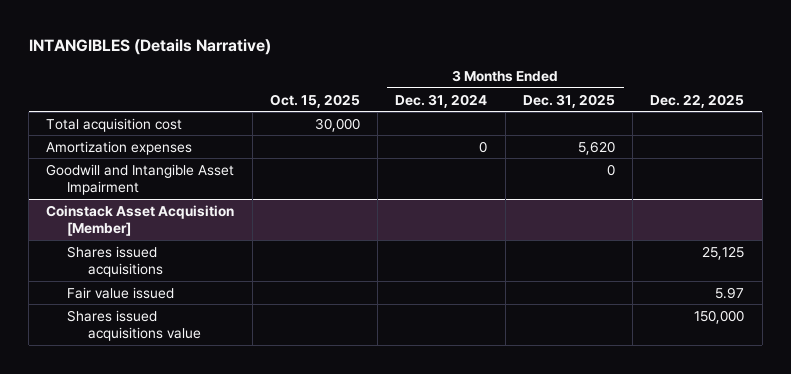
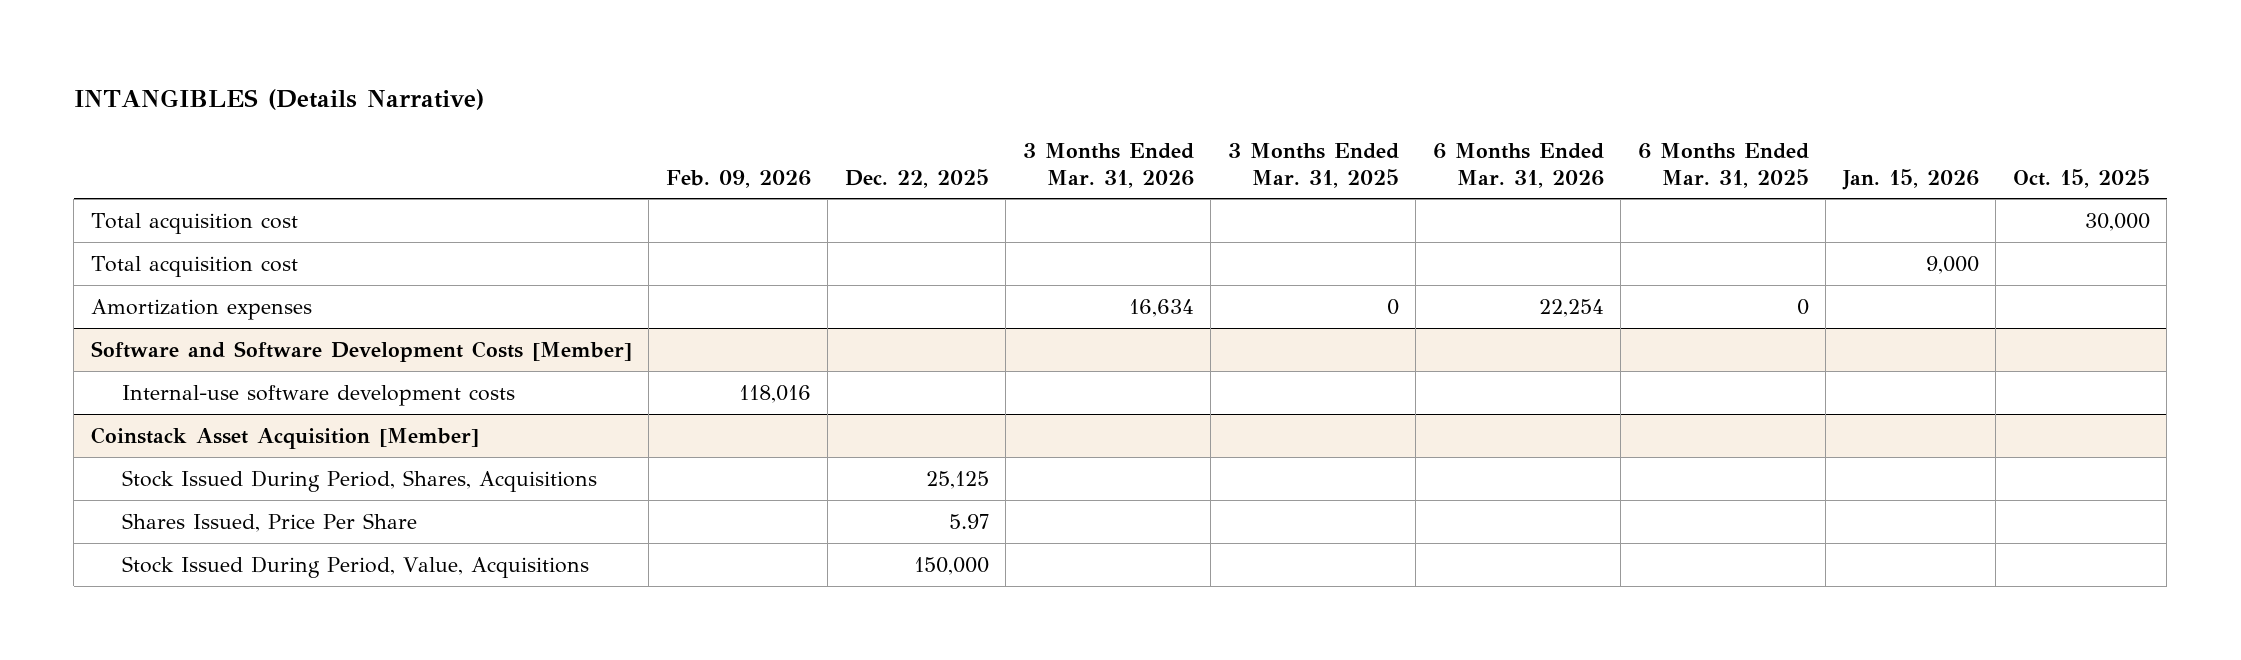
- | Oct. 15, 2025 | 3 Months Ended Dec. 31, 2024 | 3 Months Ended Dec. 31, 2025 | Dec. 22, 2025
+ | Feb. 09, 2026 | Dec. 22, 2025 | 3 Months Ended Mar. 31, 2026 | 3 Months Ended Mar. 31, 2025 | 6 Months Ended Mar. 31, 2026 | 6 Months Ended Mar. 31, 2025 | Jan. 15, 2026 | Oct. 15, 2025
+ Total acquisition cost | | | | | | | 9,000 |
- Goodwill and Intangible Asset Impairment | | | 0 |
+ Software and Software Development Costs [Member]
+ Internal-use software development costs | 118,016 | | | | | | |
@ Coinstack Asset Acquisition [Member]
- Shares issued acquisitions | | | | 25,125
- Fair value issued | | | | 5.97
- Shares issued acquisitions value | | | | 150,000
+ Stock Issued During Period, Shares, Acquisitions | | 25,125 | | | | | |
+ Shares Issued, Price Per Share | | 5.97 | | | | | |
+ Stock Issued During Period, Value, Acquisitions | | 150,000 | | | | | |

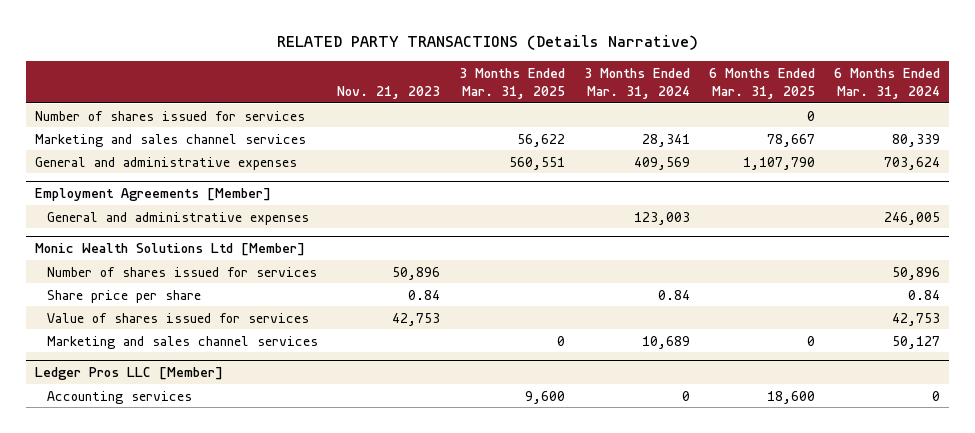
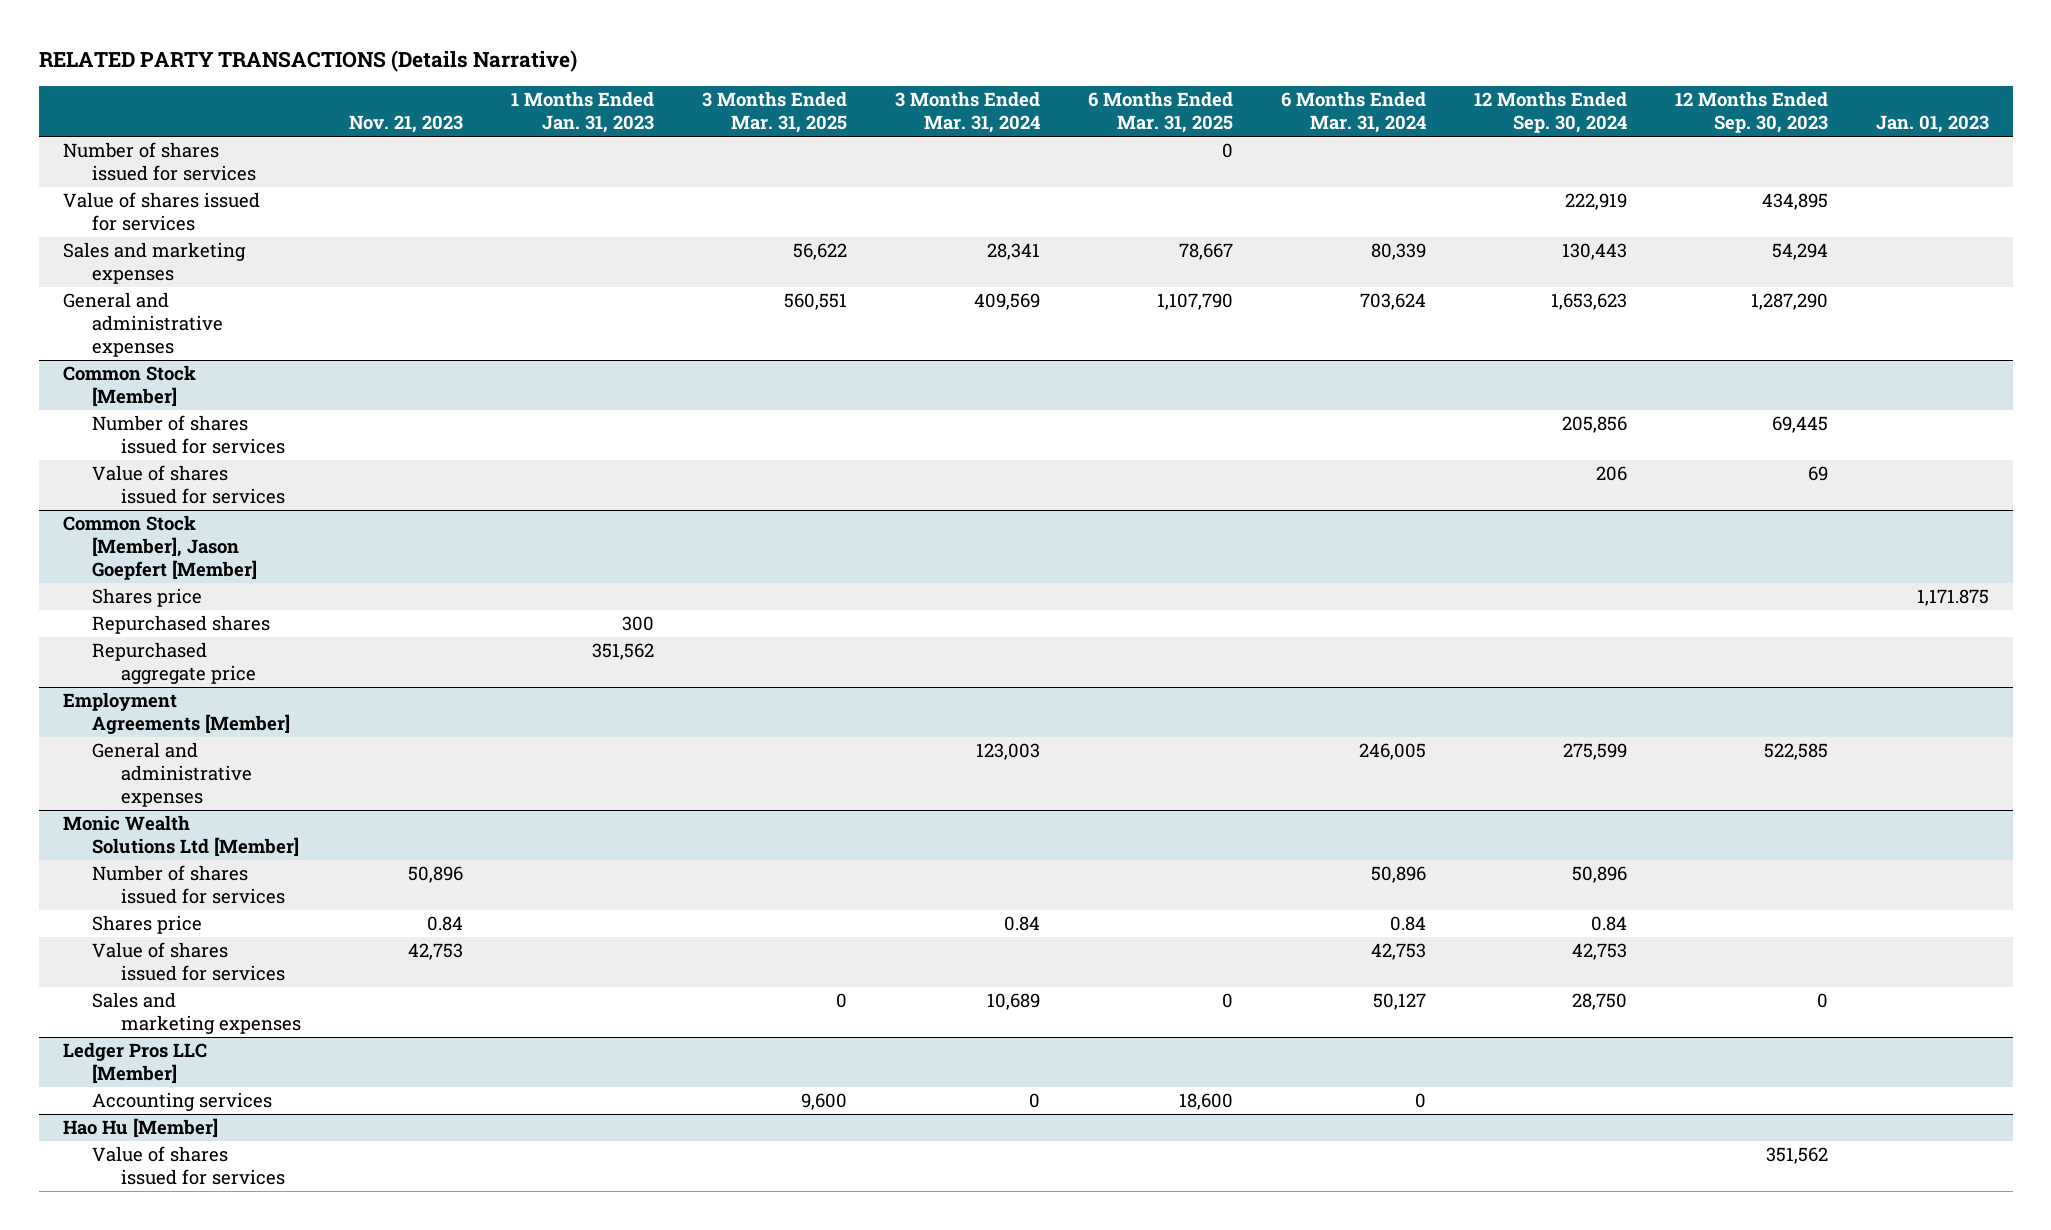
- | Nov. 21, 2023 | 3 Months Ended Mar. 31, 2025 | 3 Months Ended Mar. 31, 2024 | 6 Months Ended Mar. 31, 2025 | 6 Months Ended Mar. 31, 2024
+ | Nov. 21, 2023 | 1 Months Ended Jan. 31, 2023 | 3 Months Ended Mar. 31, 2025 | 3 Months Ended Mar. 31, 2024 | 6 Months Ended Mar. 31, 2025 | 6 Months Ended Mar. 31, 2024 | 12 Months Ended Sep. 30, 2024 | 12 Months Ended Sep. 30, 2023 | Jan. 01, 2023
- Marketing and sales channel services | | 56,622 | 28,341 | 78,667 | 80,339
+ Value of shares issued for services | | | | | | | 222,919 | 434,895 |
+ Sales and marketing expenses | | | 56,622 | 28,341 | 78,667 | 80,339 | 130,443 | 54,294 |
+ Common Stock [Member]
+ Number of shares issued for services | | | | | | | 205,856 | 69,445 |
+ Value of shares issued for services | | | | | | | 206 | 69 |
+ Common Stock [Member], Jason Goepfert [Member]
+ Shares price | | | | | | | | | 1,171.875
+ Repurchased shares | | 300 | | | | | | |
+ Repurchased aggregate price | | 351,562 | | | | | | |
@ Monic Wealth Solutions Ltd [Member]
- Share price per share | 0.84 | | 0.84 | | 0.84
+ Shares price | 0.84 | | | 0.84 | | 0.84 | 0.84 | |
- Marketing and sales channel services | | 0 | 10,689 | 0 | 50,127
+ Sales and marketing expenses | | | 0 | 10,689 | 0 | 50,127 | 28,750 | 0 |
+ Hao Hu [Member]
+ Value of shares issued for services | | | | | | | | 351,562 |

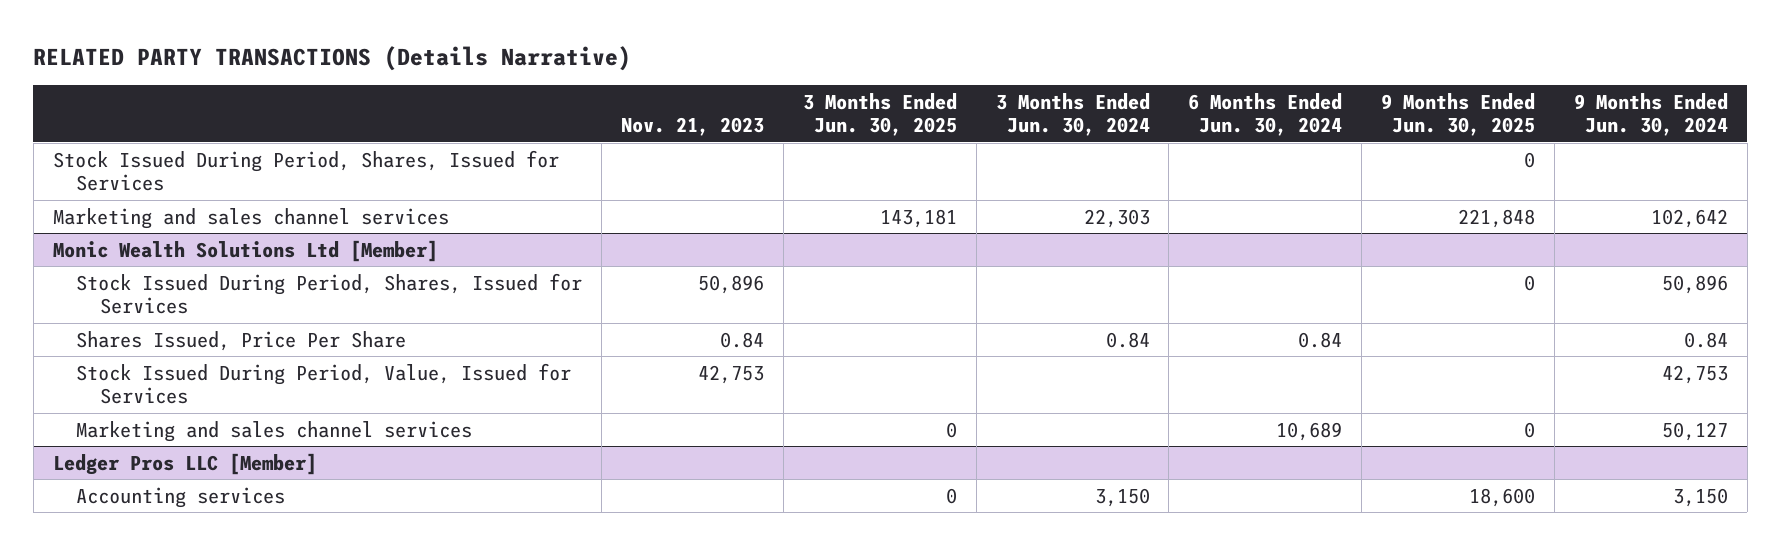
- | Nov. 21, 2023 | 1 Months Ended Jan. 31, 2023 | 3 Months Ended Mar. 31, 2025 | 3 Months Ended Mar. 31, 2024 | 6 Months Ended Mar. 31, 2025 | 6 Months Ended Mar. 31, 2024 | 12 Months Ended Sep. 30, 2024 | 12 Months Ended Sep. 30, 2023 | Jan. 01, 2023
+ | Nov. 21, 2023 | 3 Months Ended Jun. 30, 2025 | 3 Months Ended Jun. 30, 2024 | 6 Months Ended Jun. 30, 2024 | 9 Months Ended Jun. 30, 2025 | 9 Months Ended Jun. 30, 2024
- Number of shares issued for services | | | | | 0 | | | |
- Value of shares issued for services | | | | | | | 222,919 | 434,895 |
- Sales and marketing expenses | | | 56,622 | 28,341 | 78,667 | 80,339 | 130,443 | 54,294 |
- General and administrative expenses | | | 560,551 | 409,569 | 1,107,790 | 703,624 | 1,653,623 | 1,287,290 |
- Common Stock [Member]
- Number of shares issued for services | | | | | | | 205,856 | 69,445 |
- Value of shares issued for services | | | | | | | 206 | 69 |
- Common Stock [Member], Jason Goepfert [Member]
- Shares price | | | | | | | | | 1,171.875
- Repurchased shares | | 300 | | | | | | |
- Repurchased aggregate price | | 351,562 | | | | | | |
- Employment Agreements [Member]
- General and administrative expenses | | | | 123,003 | | 246,005 | 275,599 | 522,585 |
+ Stock Issued During Period, Shares, Issued for Services | | | | | 0 |
+ Marketing and sales channel services | | 143,181 | 22,303 | | 221,848 | 102,642
@ Monic Wealth Solutions Ltd [Member]
- Number of shares issued for services | 50,896 | | | | | 50,896 | 50,896 | |
- Shares price | 0.84 | | | 0.84 | | 0.84 | 0.84 | |
- Value of shares issued for services | 42,753 | | | | | 42,753 | 42,753 | |
- Sales and marketing expenses | | | 0 | 10,689 | 0 | 50,127 | 28,750 | 0 |
+ Stock Issued During Period, Shares, Issued for Services | 50,896 | | | | 0 | 50,896
+ Shares Issued, Price Per Share | 0.84 | | 0.84 | 0.84 | | 0.84
+ Stock Issued During Period, Value, Issued for Services | 42,753 | | | | | 42,753
+ Marketing and sales channel services | | 0 | | 10,689 | 0 | 50,127
- Hao Hu [Member]
- Value of shares issued for services | | | | | | | | 351,562 |

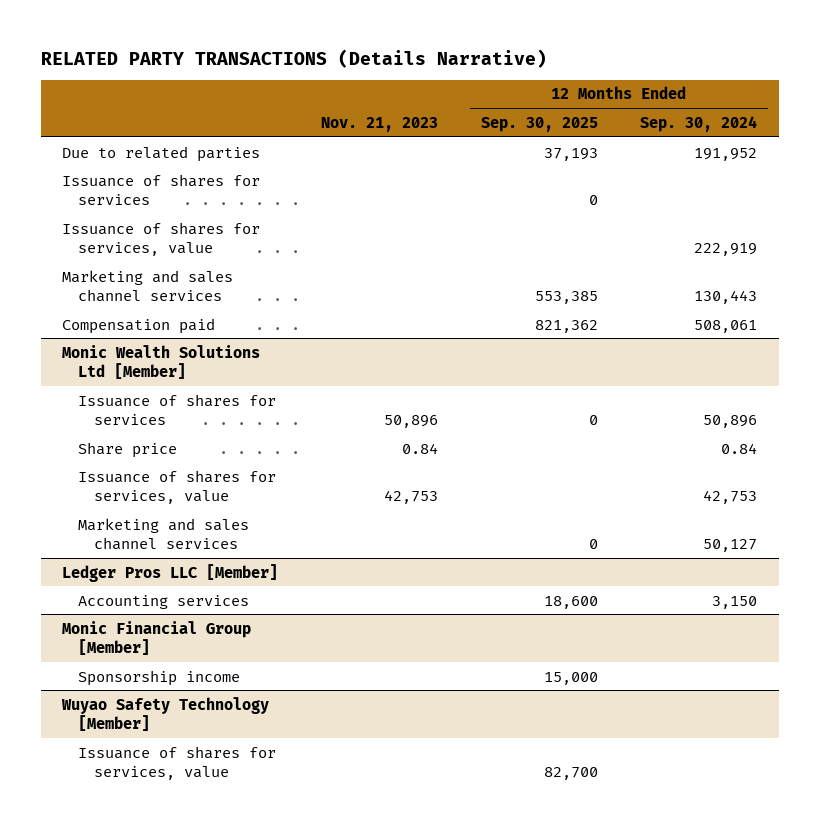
- | Nov. 21, 2023 | 3 Months Ended Jun. 30, 2025 | 3 Months Ended Jun. 30, 2024 | 6 Months Ended Jun. 30, 2024 | 9 Months Ended Jun. 30, 2025 | 9 Months Ended Jun. 30, 2024
+ | Nov. 21, 2023 | 12 Months Ended Sep. 30, 2025 | 12 Months Ended Sep. 30, 2024
- Stock Issued During Period, Shares, Issued for Services | | | | | 0 |
+ Due to related parties | | 37,193 | 191,952
+ Issuance of shares for services | | 0 |
+ Issuance of shares for services, value | | | 222,919
+ Compensation paid | | 821,362 | 508,061
@ Monic Wealth Solutions Ltd [Member]
- Stock Issued During Period, Shares, Issued for Services | 50,896 | | | | 0 | 50,896
- Shares Issued, Price Per Share | 0.84 | | 0.84 | 0.84 | | 0.84
- Stock Issued During Period, Value, Issued for Services | 42,753 | | | | | 42,753
+ Issuance of shares for services | 50,896 | 0 | 50,896
+ Share price | 0.84 | | 0.84
+ Issuance of shares for services, value | 42,753 | | 42,753
+ Monic Financial Group [Member]
+ Sponsorship income | | 15,000 |
+ Wuyao Safety Technology [Member]
+ Issuance of shares for services, value | | 82,700 |

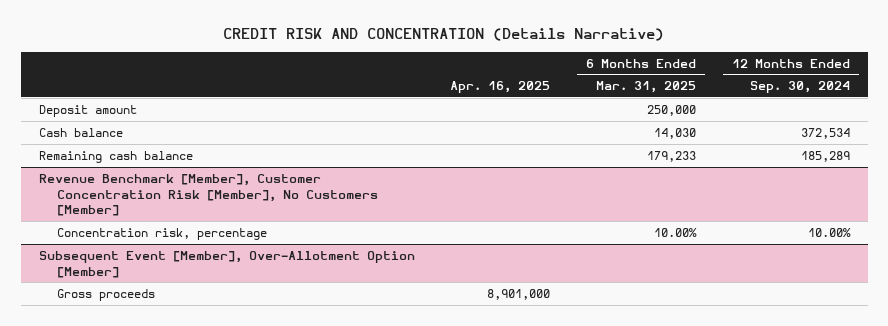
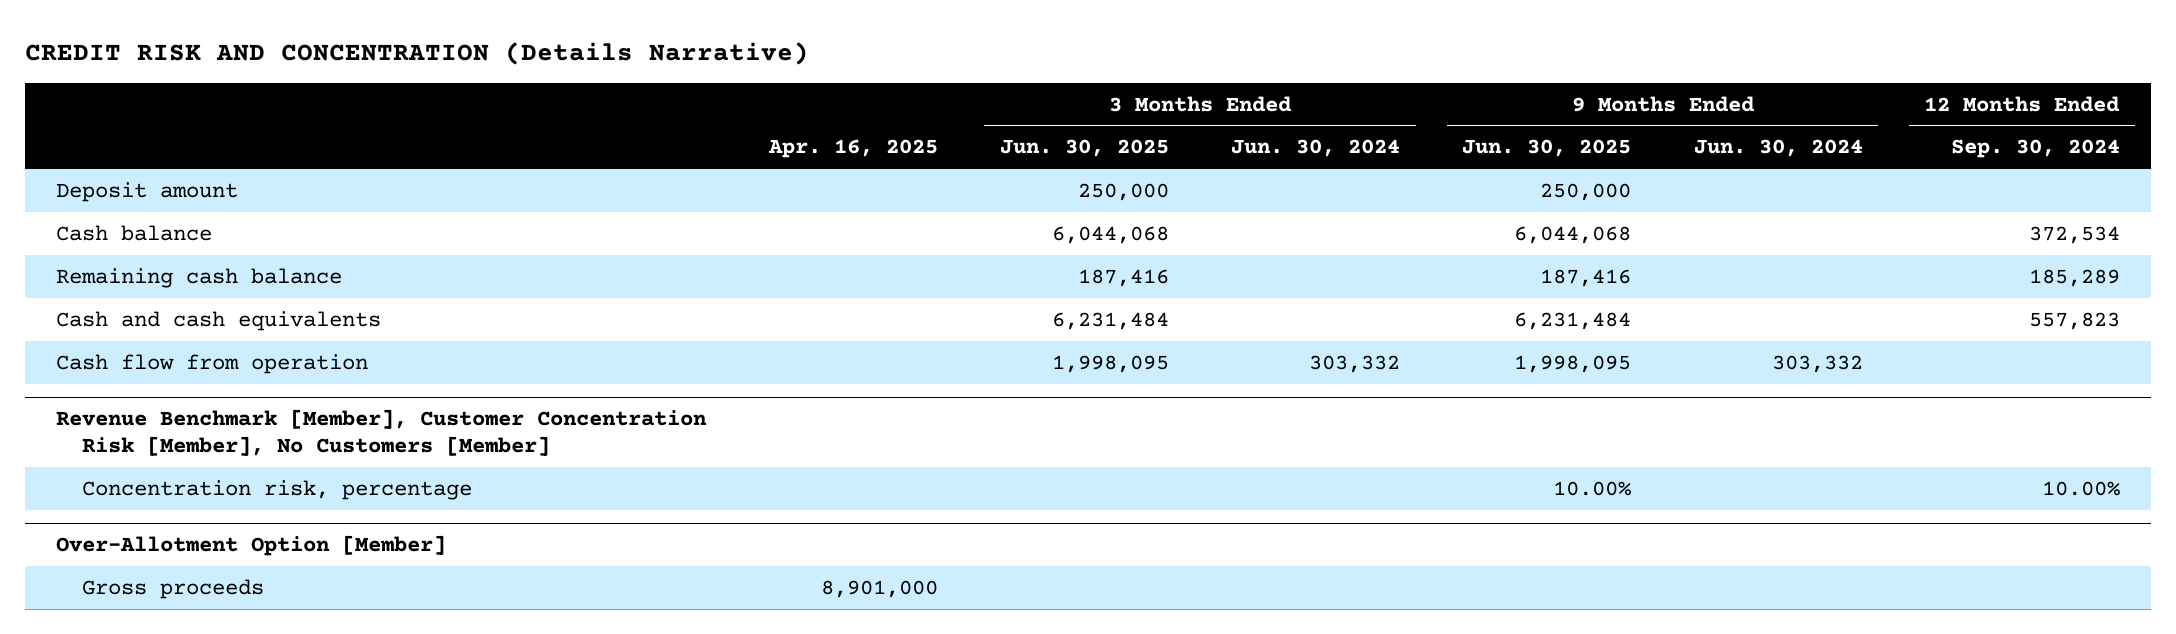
- | Apr. 16, 2025 | 6 Months Ended Mar. 31, 2025 | 12 Months Ended Sep. 30, 2024
+ | Apr. 16, 2025 | 3 Months Ended Jun. 30, 2025 | 3 Months Ended Jun. 30, 2024 | 9 Months Ended Jun. 30, 2025 | 9 Months Ended Jun. 30, 2024 | 12 Months Ended Sep. 30, 2024
+ Cash and cash equivalents | | 6,231,484 | | 6,231,484 | | 557,823
+ Cash flow from operation | | 1,998,095 | 303,332 | 1,998,095 | 303,332 |
- Subsequent Event [Member], Over-Allotment Option [Member]
+ Over-Allotment Option [Member]

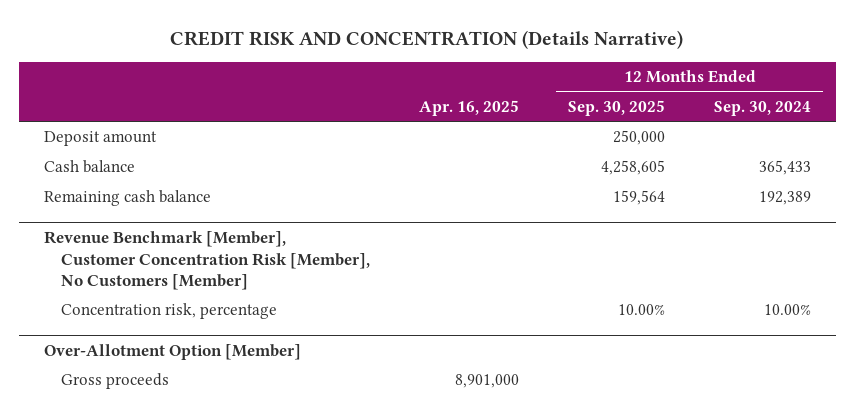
- | Apr. 16, 2025 | 3 Months Ended Jun. 30, 2025 | 3 Months Ended Jun. 30, 2024 | 9 Months Ended Jun. 30, 2025 | 9 Months Ended Jun. 30, 2024 | 12 Months Ended Sep. 30, 2024
+ | Apr. 16, 2025 | 12 Months Ended Sep. 30, 2025 | 12 Months Ended Sep. 30, 2024
- Cash balance | | 6,044,068 | | 6,044,068 | | 372,534
- Remaining cash balance | | 187,416 | | 187,416 | | 185,289
- Cash and cash equivalents | | 6,231,484 | | 6,231,484 | | 557,823
- Cash flow from operation | | 1,998,095 | 303,332 | 1,998,095 | 303,332 |
+ Cash balance | | 4,258,605 | 365,433
+ Remaining cash balance | | 159,564 | 192,389

